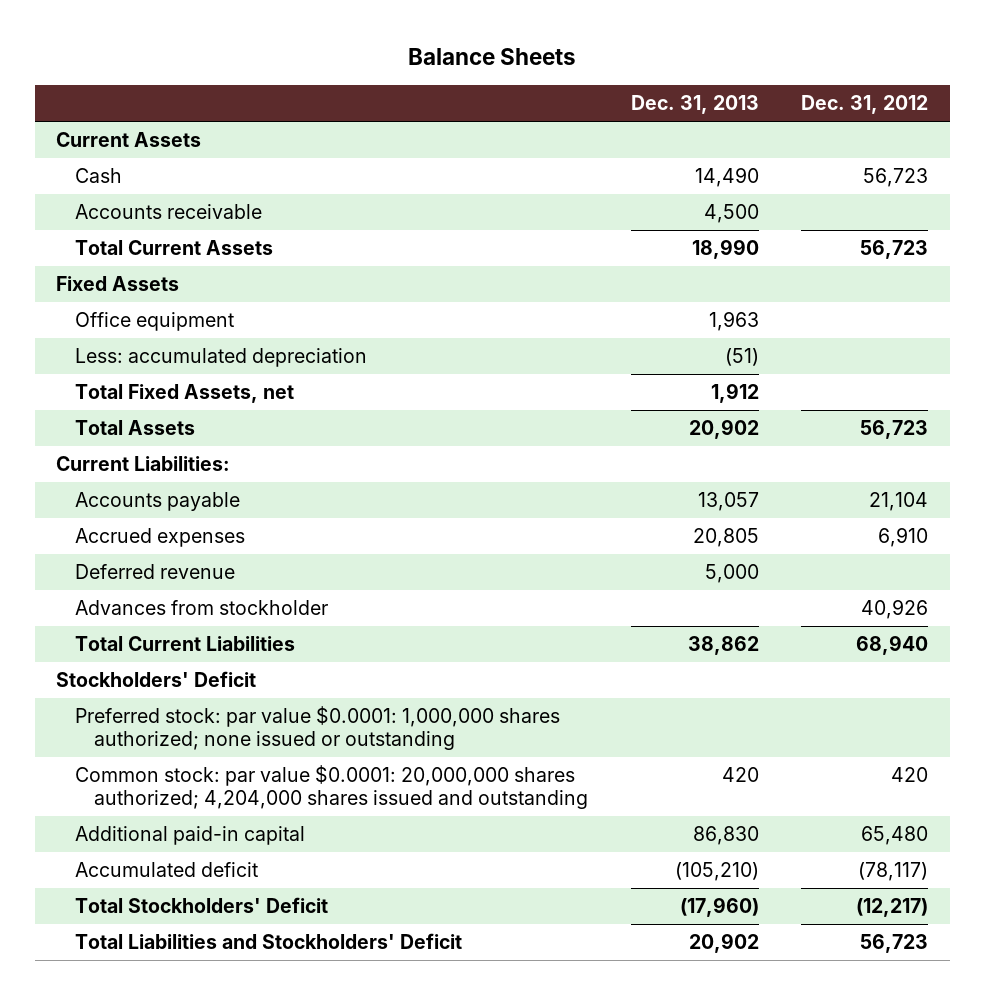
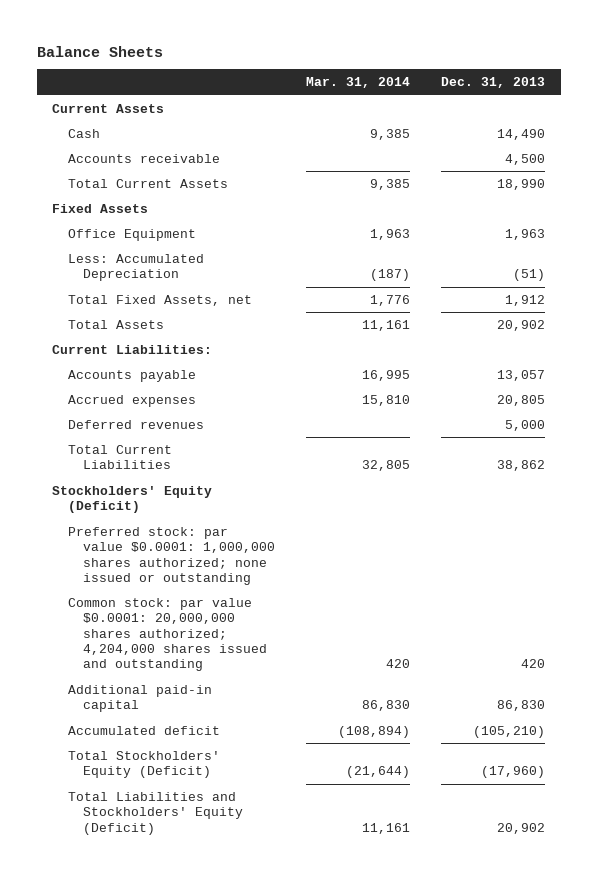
- | Dec. 31, 2013 | Dec. 31, 2012
+ | Mar. 31, 2014 | Dec. 31, 2013
- Office equipment | 1,963 |
- Less: accumulated depreciation | (51) |
+ Office Equipment | 1,963 | 1,963
+ Less: Accumulated Depreciation | (187) | (51)
- Deferred revenue | 5,000 |
- Advances from stockholder | | 40,926
+ Deferred revenues | | 5,000
- Stockholders' Deficit
+ Stockholders' Equity (Deficit)
- Total Stockholders' Deficit | (17,960) | (12,217)
- Total Liabilities and Stockholders' Deficit | 20,902 | 56,723
+ Total Stockholders' Equity (Deficit) | (21,644) | (17,960)
+ Total Liabilities and Stockholders' Equity (Deficit) | 11,161 | 20,902

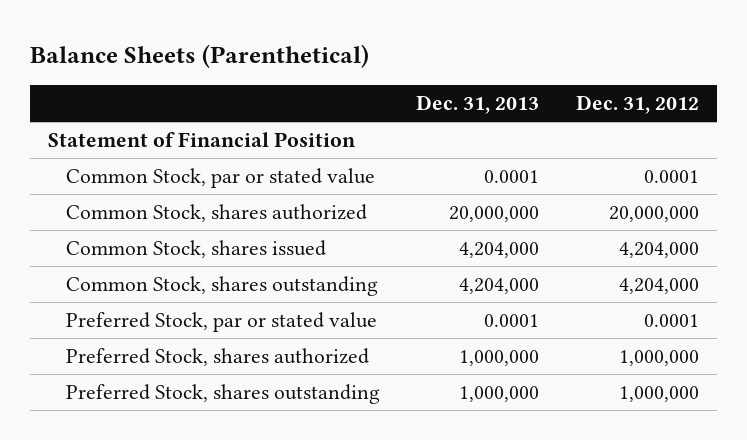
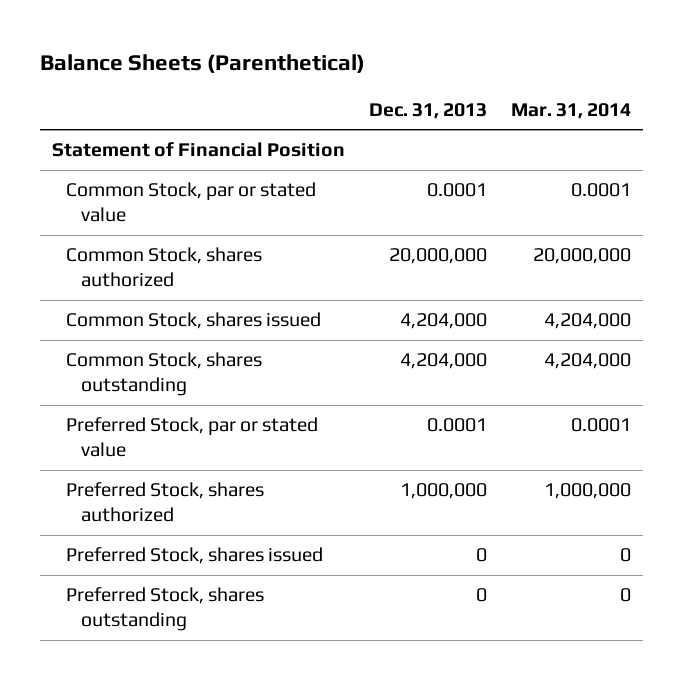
- | Dec. 31, 2013 | Dec. 31, 2012
+ | Dec. 31, 2013 | Mar. 31, 2014
- Preferred Stock, shares outstanding | 1,000,000 | 1,000,000
+ Preferred Stock, shares issued | 0 | 0
+ Preferred Stock, shares outstanding | 0 | 0

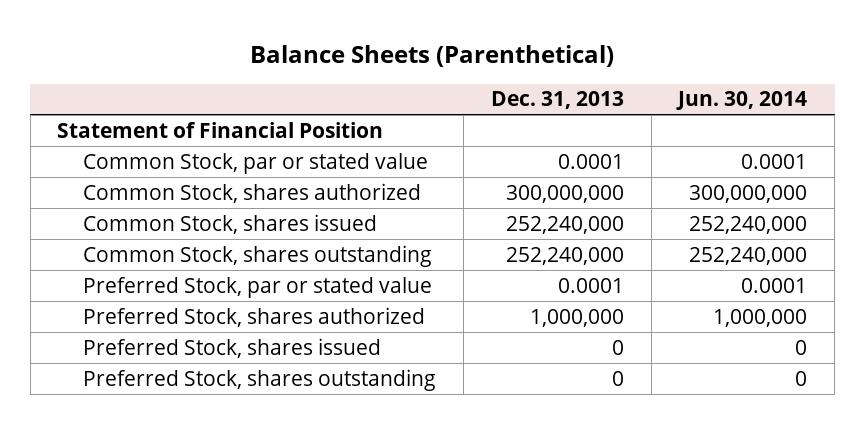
- | Dec. 31, 2013 | Mar. 31, 2014
+ | Dec. 31, 2013 | Jun. 30, 2014
- Common Stock, shares authorized | 20,000,000 | 20,000,000
- Common Stock, shares issued | 4,204,000 | 4,204,000
- Common Stock, shares outstanding | 4,204,000 | 4,204,000
+ Common Stock, shares authorized | 300,000,000 | 300,000,000
+ Common Stock, shares issued | 252,240,000 | 252,240,000
+ Common Stock, shares outstanding | 252,240,000 | 252,240,000

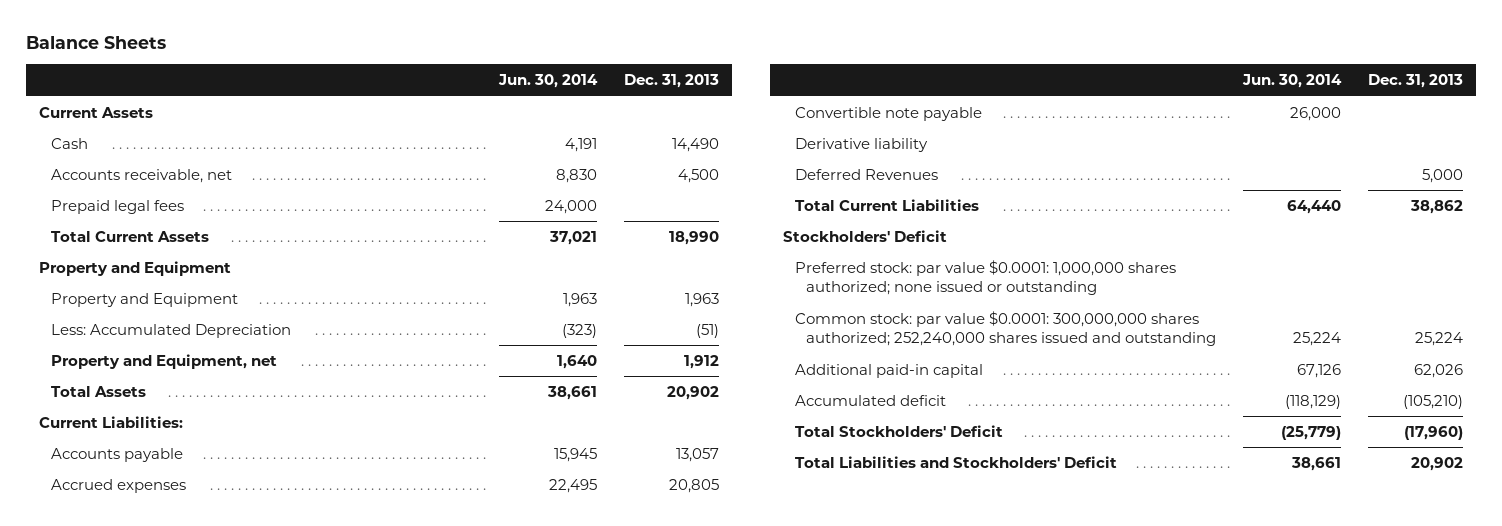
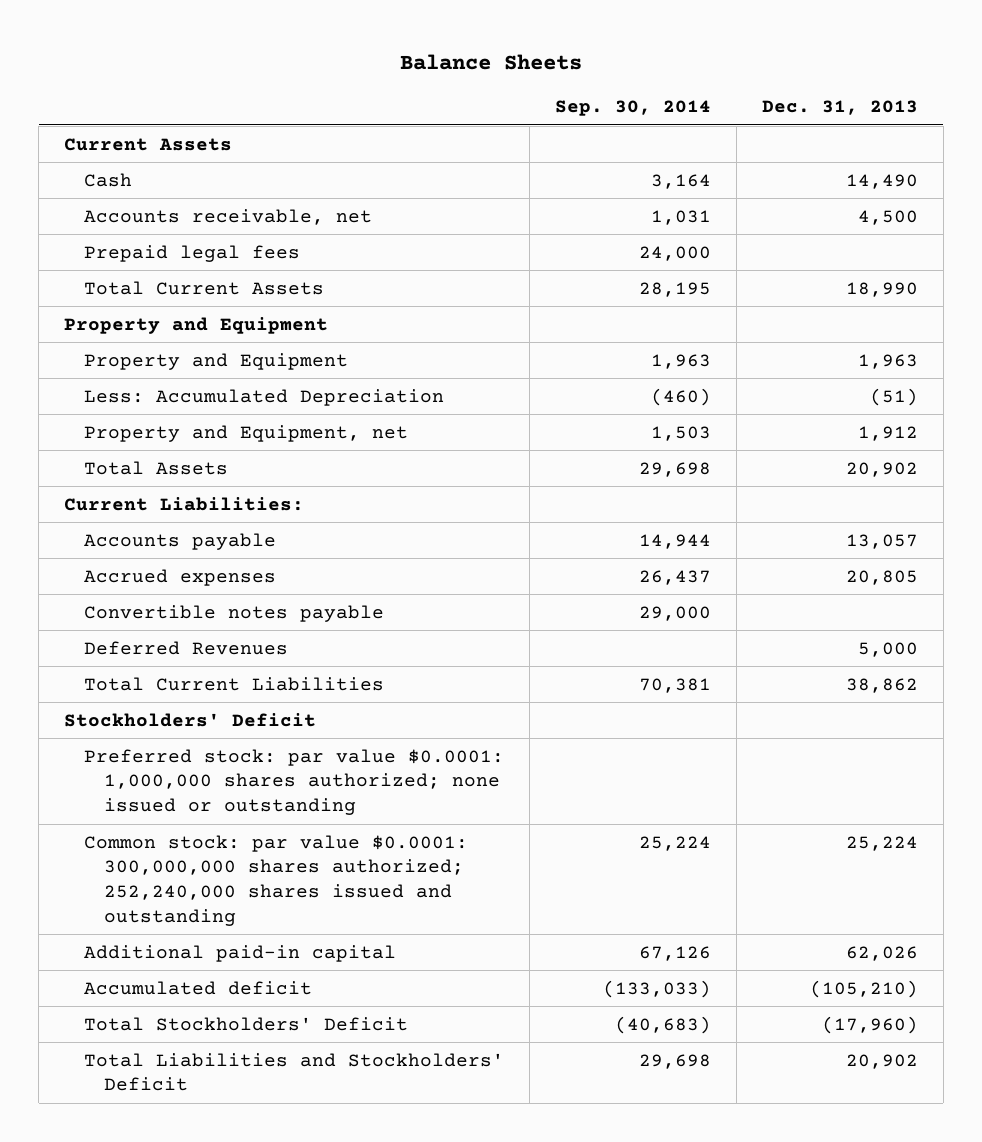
- | Jun. 30, 2014 | Dec. 31, 2013
+ | Sep. 30, 2014 | Dec. 31, 2013
- Convertible note payable | 26,000 |
- Derivative liability
+ Convertible notes payable | 29,000 |

